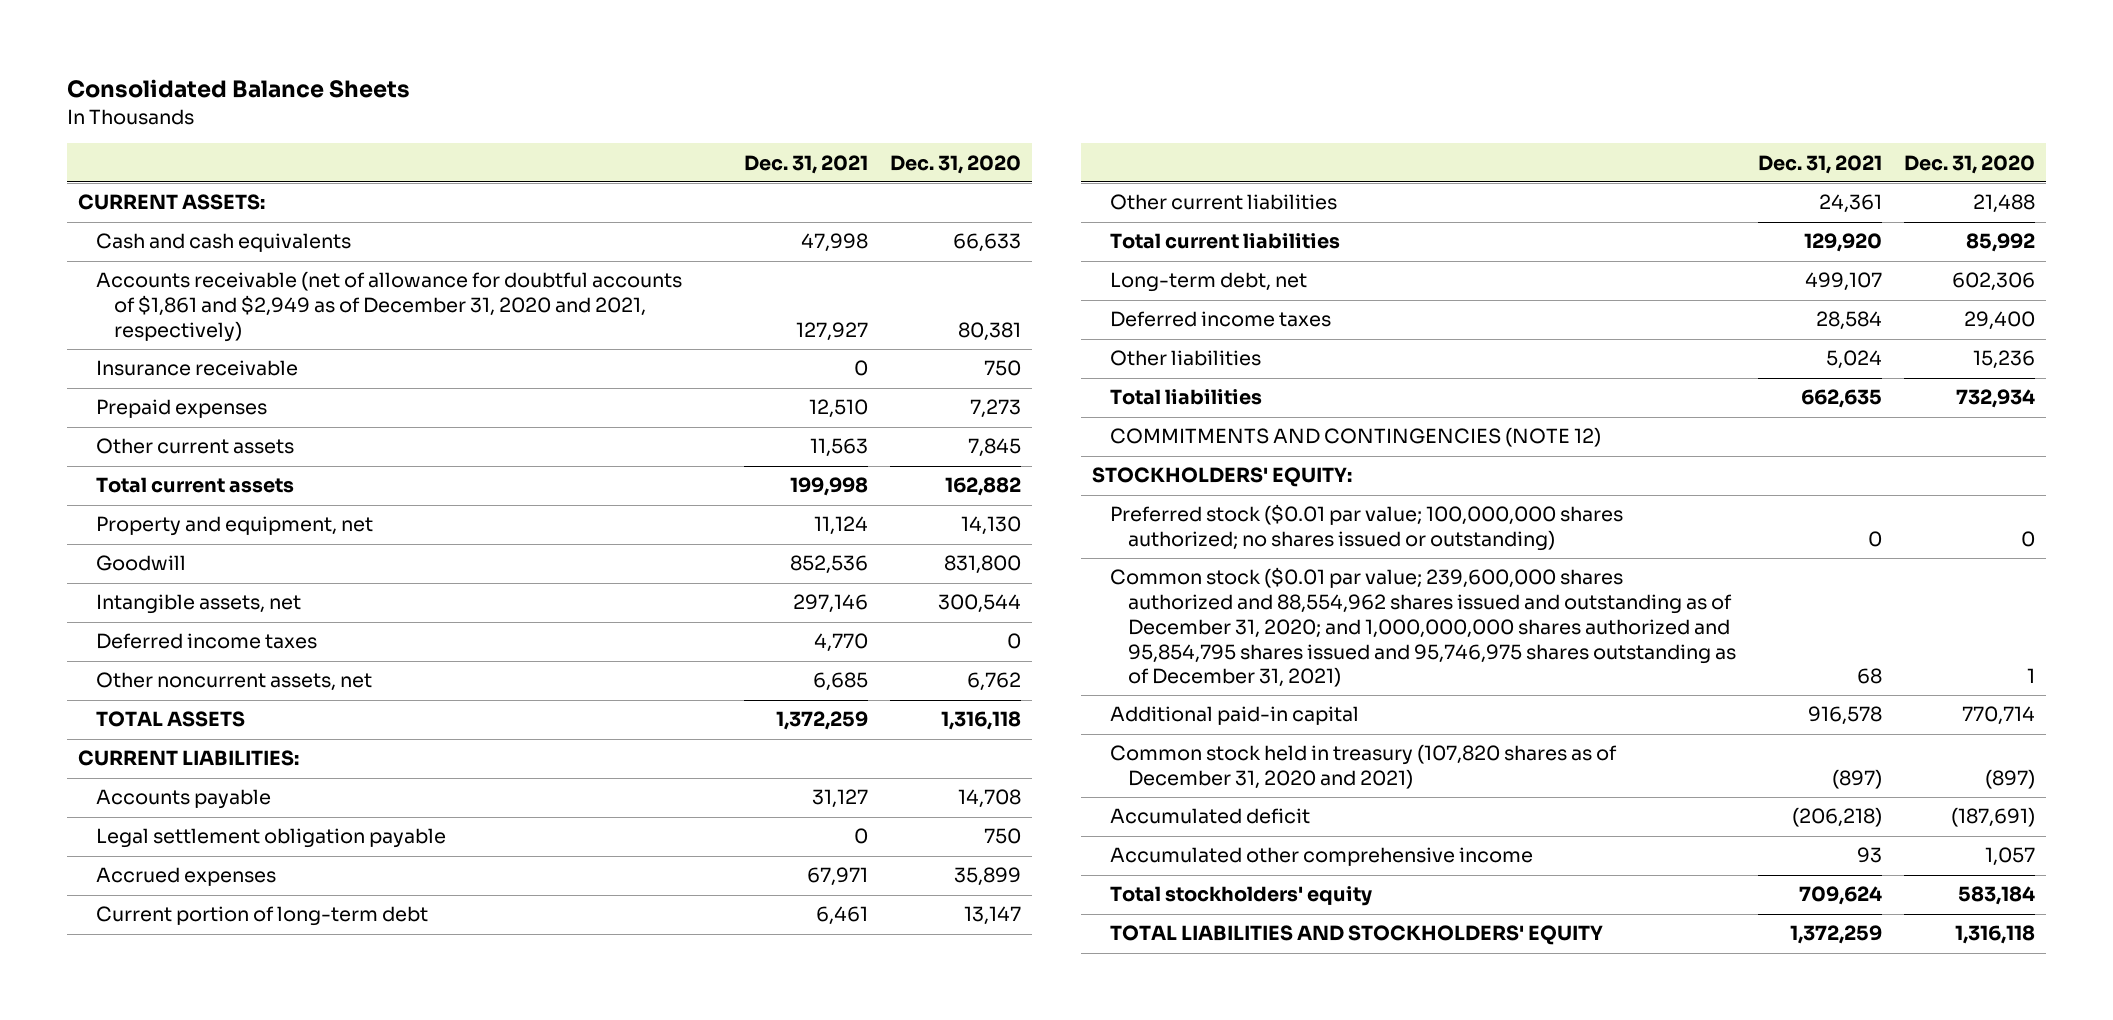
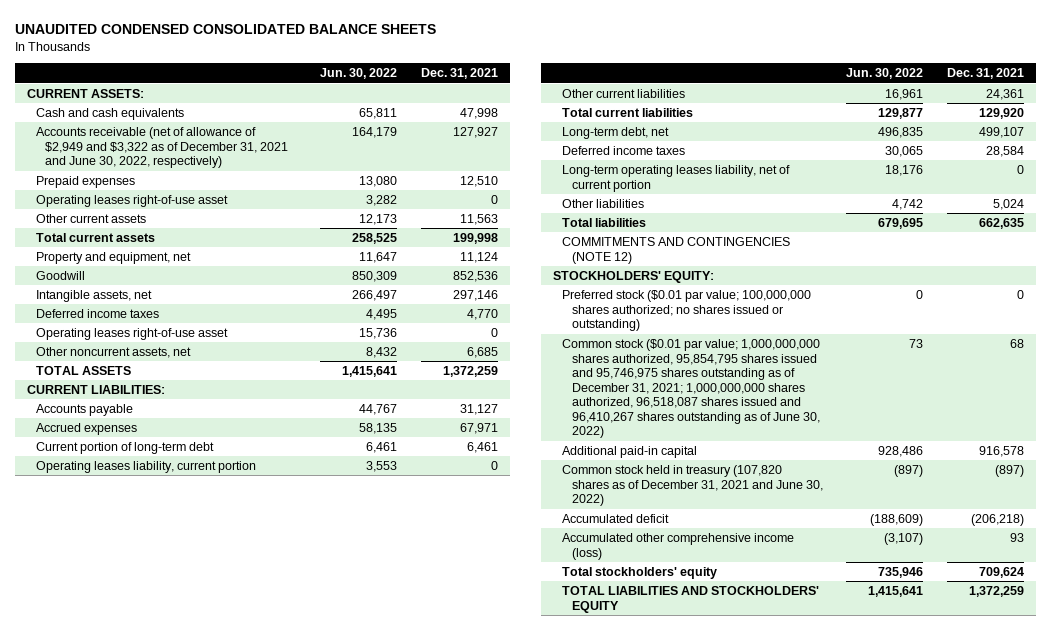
- Consolidated Balance Sheets
+ UNAUDITED CONDENSED CONSOLIDATED BALANCE SHEETS
- | Dec. 31, 2021 | Dec. 31, 2020
+ | Jun. 30, 2022 | Dec. 31, 2021
- Accounts receivable (net of allowance for doubtful accounts of $1,861 and $2,949 as of December 31, 2020 and 2021, respectively) | 127,927 | 80,381
- Insurance receivable | 0 | 750
+ Accounts receivable (net of allowance of $2,949 and $3,322 as of December 31, 2021 and June 30, 2022, respectively) | 164,179 | 127,927
+ Operating leases right-of-use asset | 3,282 | 0
+ Operating leases right-of-use asset | 15,736 | 0
- Legal settlement obligation payable | 0 | 750
+ Operating leases liability, current portion | 3,553 | 0
+ Long-term operating leases liability, net of current portion | 18,176 | 0
- Common stock ($0.01 par value; 239,600,000 shares authorized and 88,554,962 shares issued and outstanding as of December 31, 2020; and 1,000,000,000 shares authorized and 95,854,795 shares issued and 95,746,975 shares outstanding as of December 31, 2021) | 68 | 1
+ Common stock ($0.01 par value; 1,000,000,000 shares authorized, 95,854,795 shares issued and 95,746,975 shares outstanding as of December 31, 2021; 1,000,000,000 shares authorized, 96,518,087 shares issued and 96,410,267 shares outstanding as of June 30, 2022) | 73 | 68
- Common stock held in treasury (107,820 shares as of December 31, 2020 and 2021) | (897) | (897)
+ Common stock held in treasury (107,820 shares as of December 31, 2021 and June 30, 2022) | (897) | (897)
- Accumulated other comprehensive income | 93 | 1,057
+ Accumulated other comprehensive income (loss) | (3,107) | 93

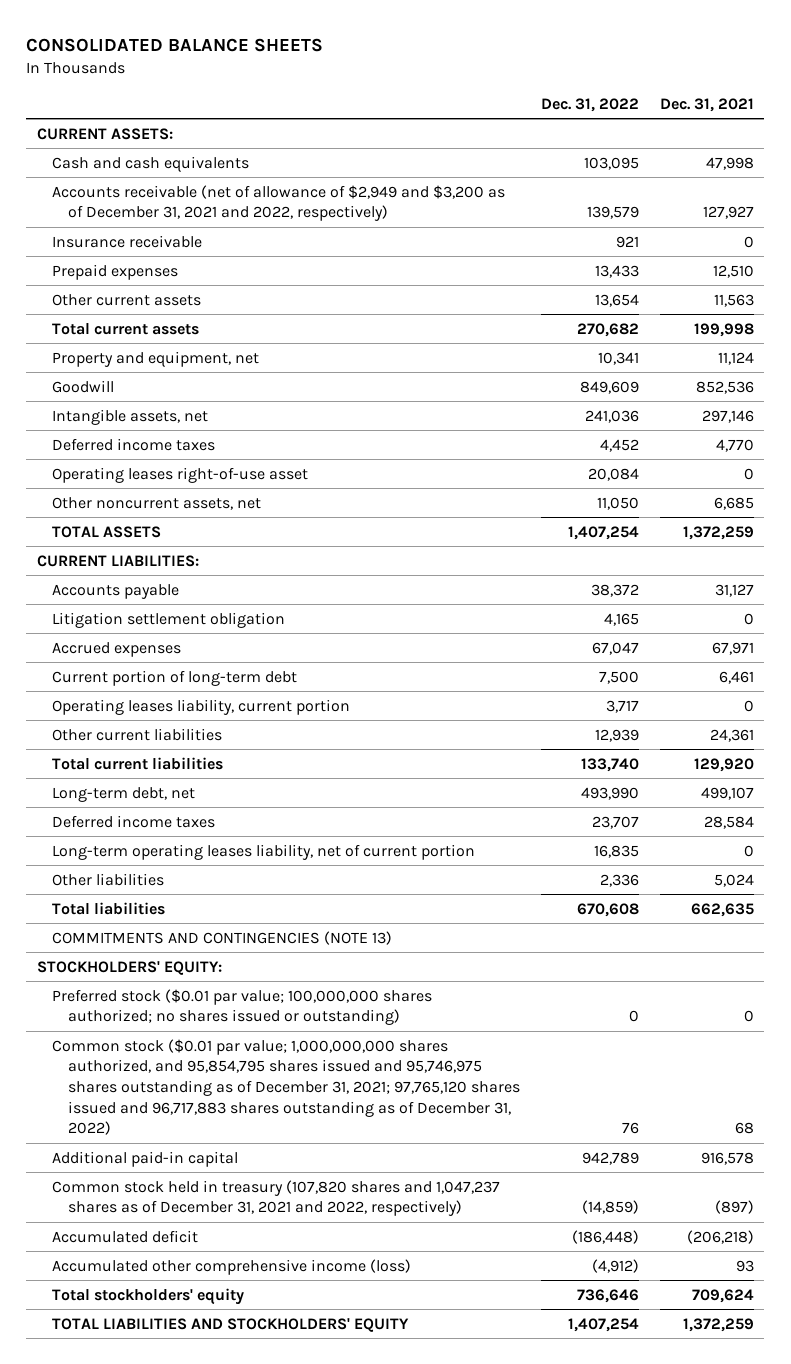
- UNAUDITED CONDENSED CONSOLIDATED BALANCE SHEETS
+ CONSOLIDATED BALANCE SHEETS
- | Jun. 30, 2022 | Dec. 31, 2021
+ | Dec. 31, 2022 | Dec. 31, 2021
- Accounts receivable (net of allowance of $2,949 and $3,322 as of December 31, 2021 and June 30, 2022, respectively) | 164,179 | 127,927
+ Accounts receivable (net of allowance of $2,949 and $3,200 as of December 31, 2021 and 2022, respectively) | 139,579 | 127,927
+ Insurance receivable | 921 | 0
- Operating leases right-of-use asset | 3,282 | 0
+ Litigation settlement obligation | 4,165 | 0
- COMMITMENTS AND CONTINGENCIES (NOTE 12)
+ COMMITMENTS AND CONTINGENCIES (NOTE 13)
- Common stock ($0.01 par value; 1,000,000,000 shares authorized, 95,854,795 shares issued and 95,746,975 shares outstanding as of December 31, 2021; 1,000,000,000 shares authorized, 96,518,087 shares issued and 96,410,267 shares outstanding as of June 30, 2022) | 73 | 68
+ Common stock ($0.01 par value; 1,000,000,000 shares authorized, and 95,854,795 shares issued and 95,746,975 shares outstanding as of December 31, 2021; 97,765,120 shares issued and 96,717,883 shares outstanding as of December 31, 2022) | 76 | 68
- Common stock held in treasury (107,820 shares as of December 31, 2021 and June 30, 2022) | (897) | (897)
+ Common stock held in treasury (107,820 shares and 1,047,237 shares as of December 31, 2021 and 2022, respectively) | (14,859) | (897)

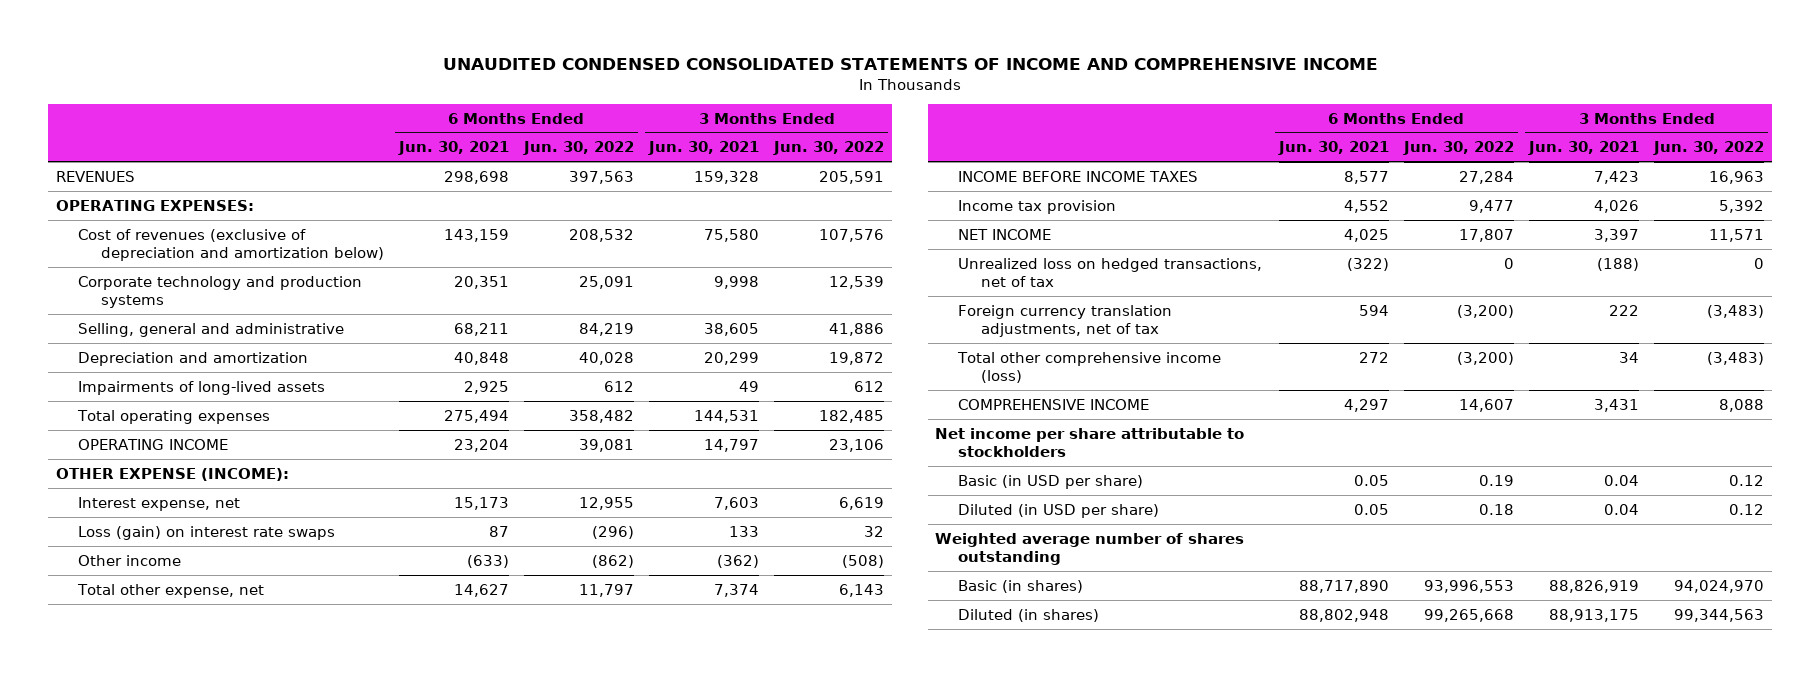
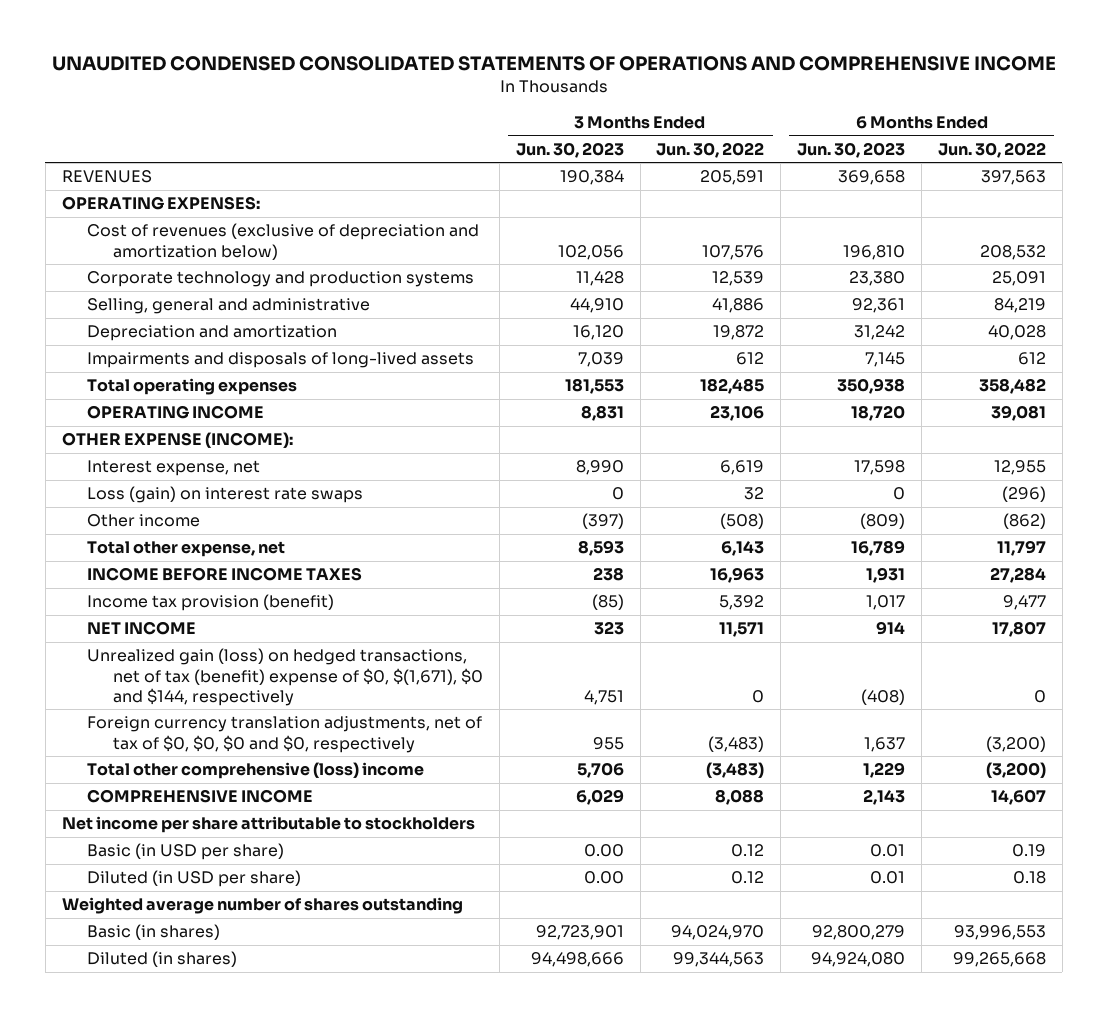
- UNAUDITED CONDENSED CONSOLIDATED STATEMENTS OF INCOME AND COMPREHENSIVE INCOME
+ UNAUDITED CONDENSED CONSOLIDATED STATEMENTS OF OPERATIONS AND COMPREHENSIVE INCOME
- | 6 Months Ended Jun. 30, 2021 | 6 Months Ended Jun. 30, 2022 | 3 Months Ended Jun. 30, 2021 | 3 Months Ended Jun. 30, 2022
+ | 3 Months Ended Jun. 30, 2023 | 3 Months Ended Jun. 30, 2022 | 6 Months Ended Jun. 30, 2023 | 6 Months Ended Jun. 30, 2022
- Impairments of long-lived assets | 2,925 | 612 | 49 | 612
+ Impairments and disposals of long-lived assets | 7,039 | 612 | 7,145 | 612
- Income tax provision | 4,552 | 9,477 | 4,026 | 5,392
+ Income tax provision (benefit) | (85) | 5,392 | 1,017 | 9,477
- Unrealized loss on hedged transactions, net of tax | (322) | 0 | (188) | 0
- Foreign currency translation adjustments, net of tax | 594 | (3,200) | 222 | (3,483)
- Total other comprehensive income (loss) | 272 | (3,200) | 34 | (3,483)
+ Unrealized gain (loss) on hedged transactions, net of tax (benefit) expense of $0, $(1,671), $0 and $144, respectively | 4,751 | 0 | (408) | 0
+ Foreign currency translation adjustments, net of tax of $0, $0, $0 and $0, respectively | 955 | (3,483) | 1,637 | (3,200)
+ Total other comprehensive (loss) income | 5,706 | (3,483) | 1,229 | (3,200)

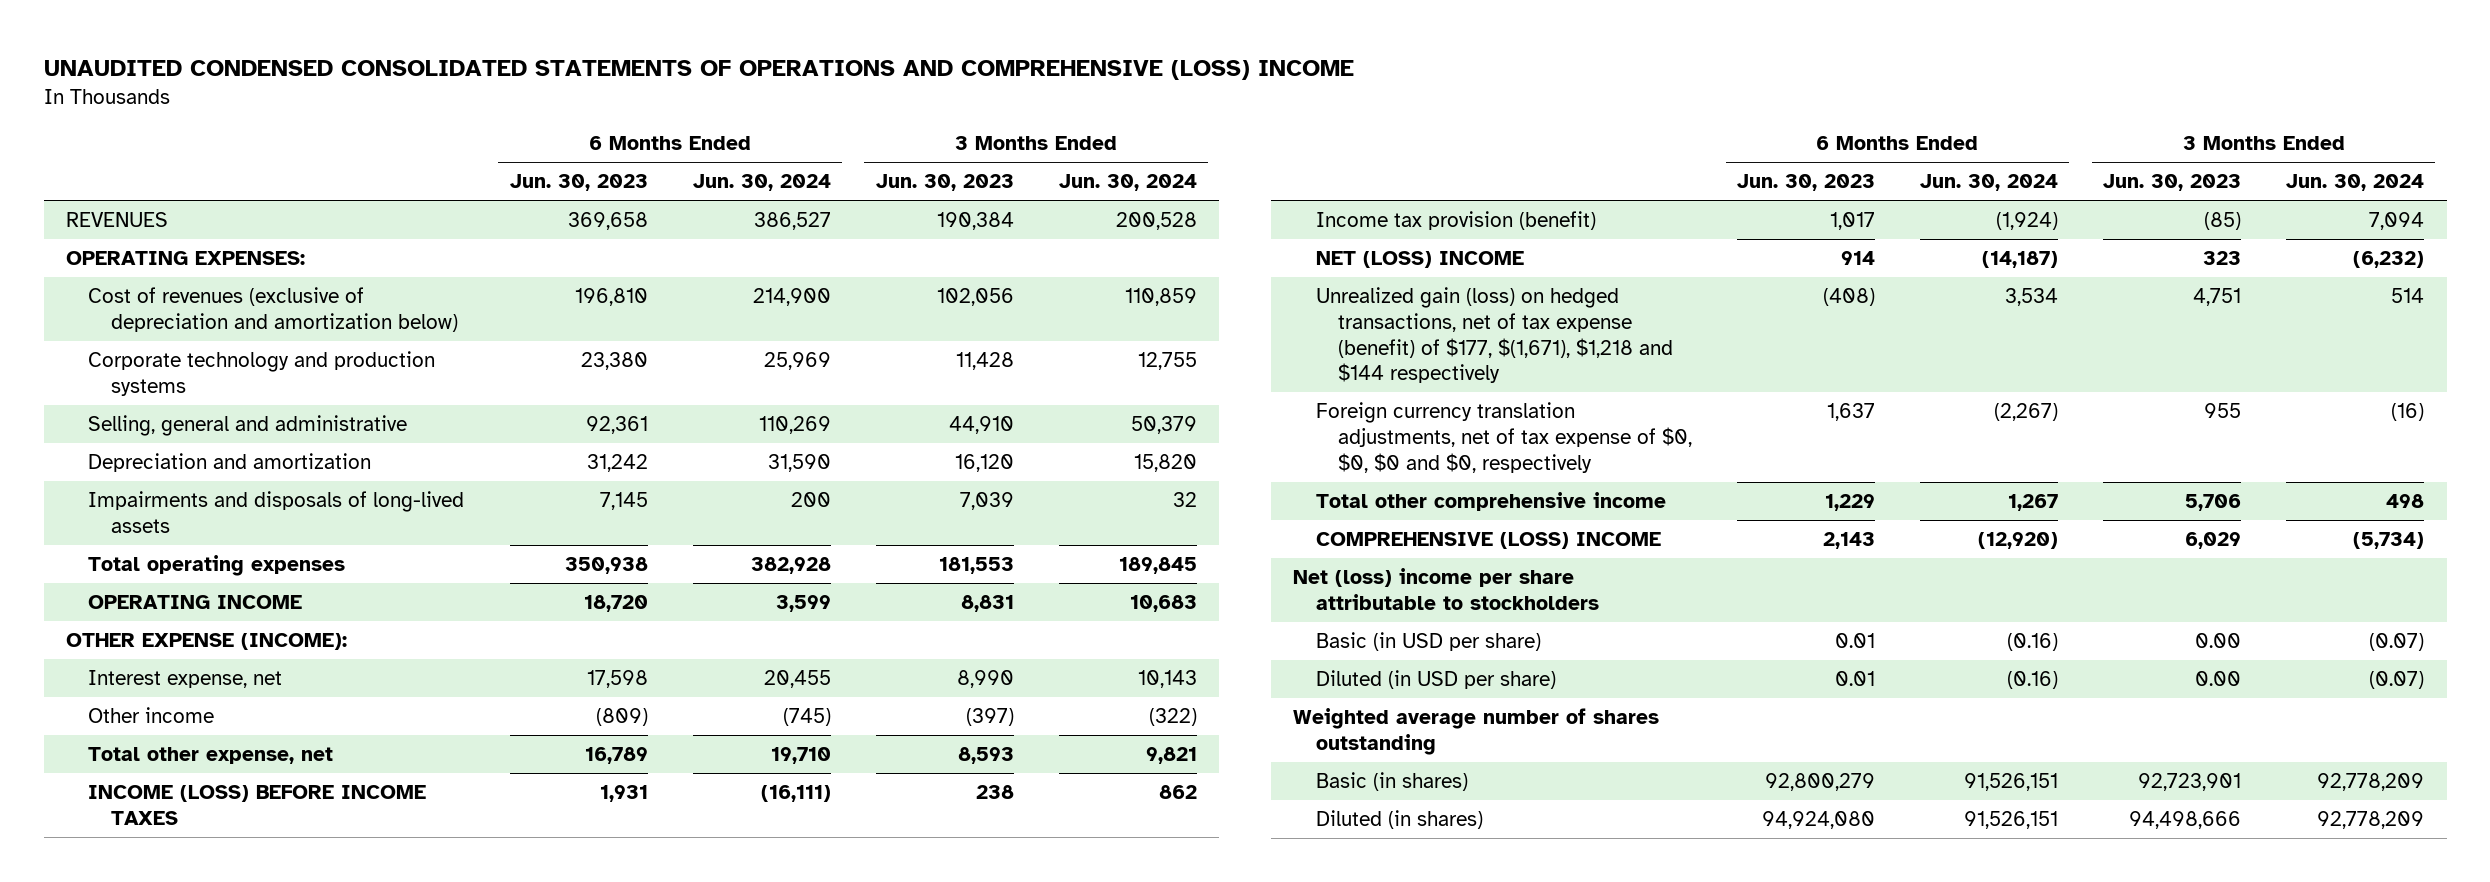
- UNAUDITED CONDENSED CONSOLIDATED STATEMENTS OF OPERATIONS AND COMPREHENSIVE INCOME
+ UNAUDITED CONDENSED CONSOLIDATED STATEMENTS OF OPERATIONS AND COMPREHENSIVE (LOSS) INCOME
- | 3 Months Ended Jun. 30, 2023 | 3 Months Ended Jun. 30, 2022 | 6 Months Ended Jun. 30, 2023 | 6 Months Ended Jun. 30, 2022
+ | 6 Months Ended Jun. 30, 2023 | 6 Months Ended Jun. 30, 2024 | 3 Months Ended Jun. 30, 2023 | 3 Months Ended Jun. 30, 2024
- Loss (gain) on interest rate swaps | 0 | 32 | 0 | (296)
- INCOME BEFORE INCOME TAXES | 238 | 16,963 | 1,931 | 27,284
+ INCOME (LOSS) BEFORE INCOME TAXES | 1,931 | (16,111) | 238 | 862
- NET INCOME | 323 | 11,571 | 914 | 17,807
- Unrealized gain (loss) on hedged transactions, net of tax (benefit) expense of $0, $(1,671), $0 and $144, respectively | 4,751 | 0 | (408) | 0
- Foreign currency translation adjustments, net of tax of $0, $0, $0 and $0, respectively | 955 | (3,483) | 1,637 | (3,200)
- Total other comprehensive (loss) income | 5,706 | (3,483) | 1,229 | (3,200)
- COMPREHENSIVE INCOME | 6,029 | 8,088 | 2,143 | 14,607
- Net income per share attributable to stockholders
+ NET (LOSS) INCOME | 914 | (14,187) | 323 | (6,232)
+ Unrealized gain (loss) on hedged transactions, net of tax expense (benefit) of $177, $(1,671), $1,218 and $144 respectively | (408) | 3,534 | 4,751 | 514
+ Foreign currency translation adjustments, net of tax expense of $0, $0, $0 and $0, respectively | 1,637 | (2,267) | 955 | (16)
+ Total other comprehensive income | 1,229 | 1,267 | 5,706 | 498
+ COMPREHENSIVE (LOSS) INCOME | 2,143 | (12,920) | 6,029 | (5,734)
+ Net (loss) income per share attributable to stockholders

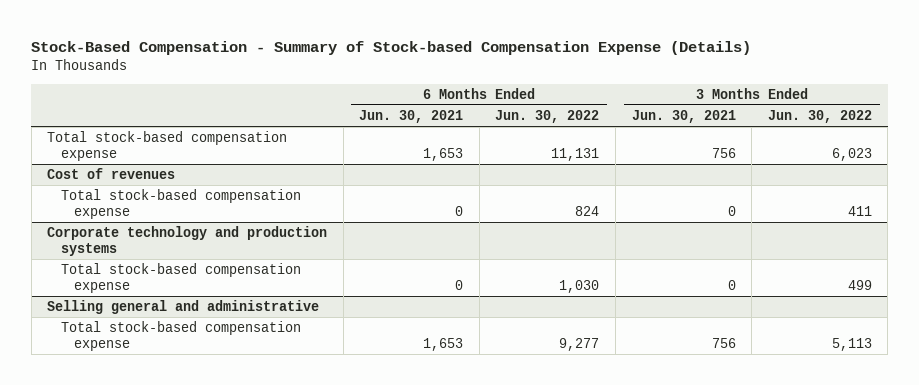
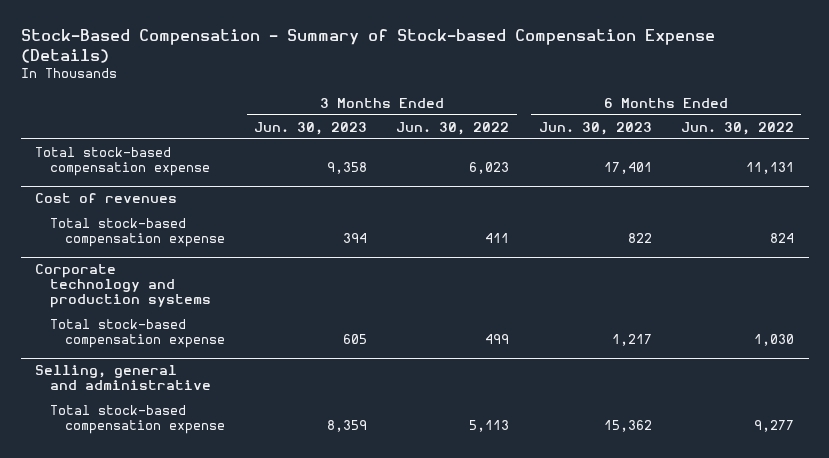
- | 6 Months Ended Jun. 30, 2021 | 6 Months Ended Jun. 30, 2022 | 3 Months Ended Jun. 30, 2021 | 3 Months Ended Jun. 30, 2022
+ | 3 Months Ended Jun. 30, 2023 | 3 Months Ended Jun. 30, 2022 | 6 Months Ended Jun. 30, 2023 | 6 Months Ended Jun. 30, 2022
- Selling general and administrative
+ Selling, general and administrative

